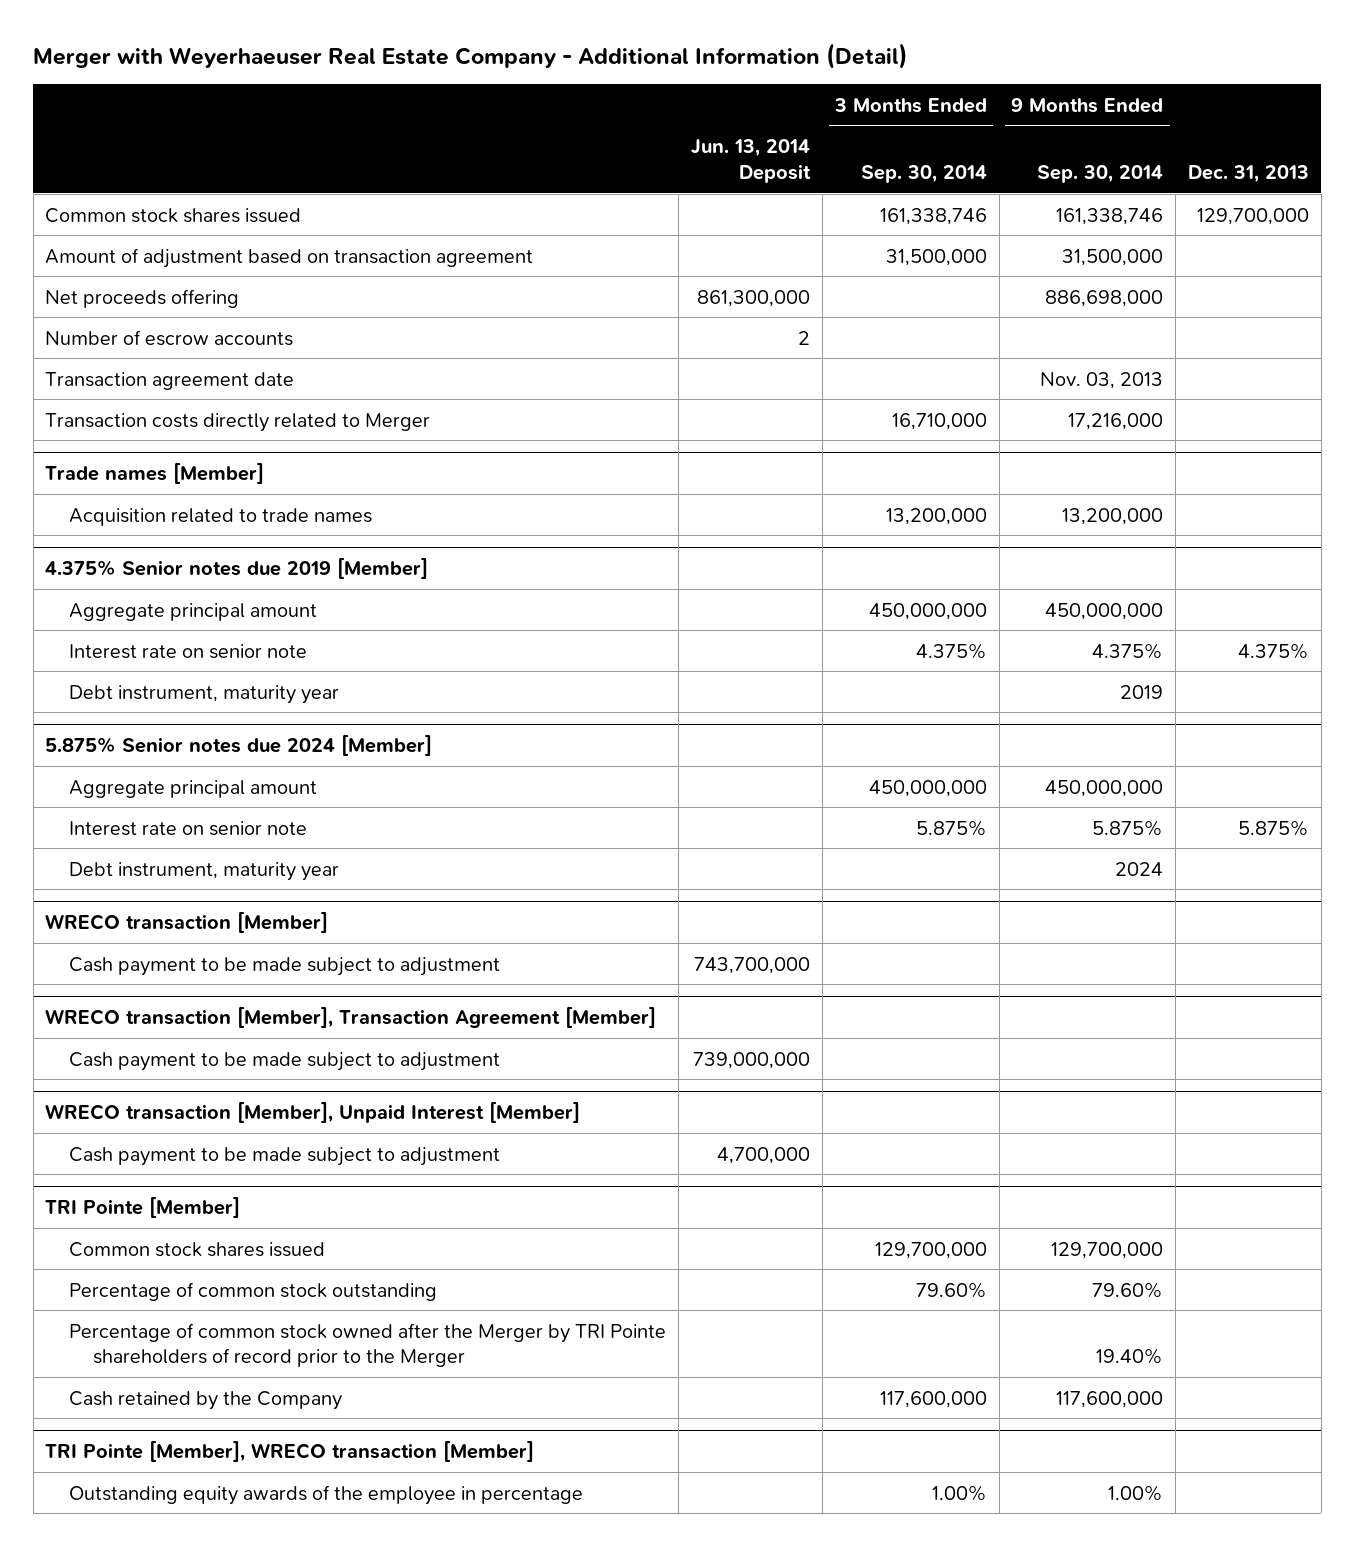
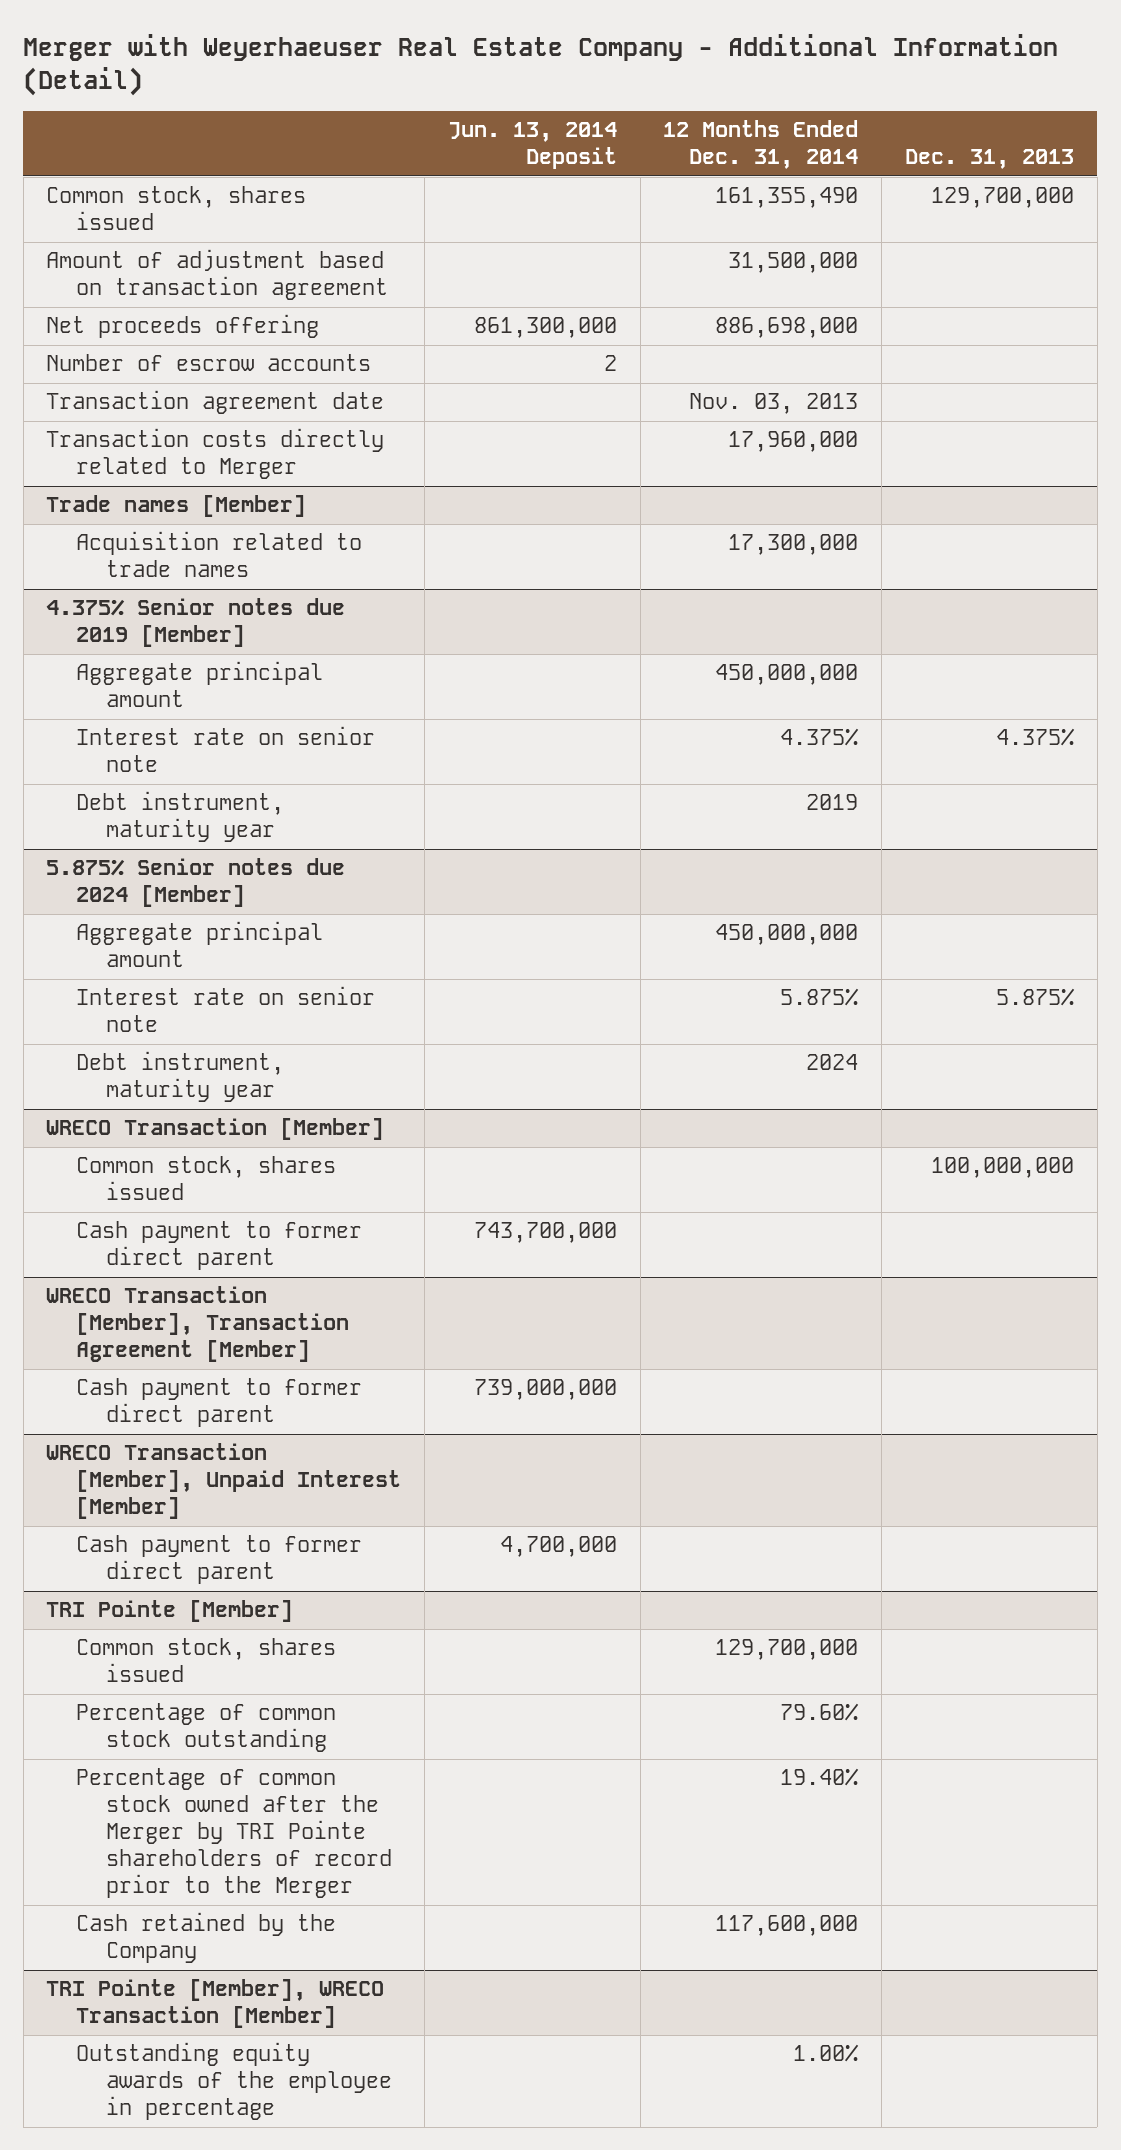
- | Jun. 13, 2014 Deposit | 3 Months Ended Sep. 30, 2014 | 9 Months Ended Sep. 30, 2014 | Dec. 31, 2013
+ | Jun. 13, 2014 Deposit | 12 Months Ended Dec. 31, 2014 | Dec. 31, 2013
- Common stock shares issued | | 161,338,746 | 161,338,746 | 129,700,000
+ Common stock, shares issued | | 161,355,490 | 129,700,000
- WRECO transaction [Member]
- Cash payment to be made subject to adjustment | 743,700,000 | | |
- WRECO transaction [Member], Transaction Agreement [Member]
- Cash payment to be made subject to adjustment | 739,000,000 | | |
- WRECO transaction [Member], Unpaid Interest [Member]
- Cash payment to be made subject to adjustment | 4,700,000 | | |
+ WRECO Transaction [Member]
+ Common stock, shares issued | | | 100,000,000
+ Cash payment to former direct parent | 743,700,000 | |
+ WRECO Transaction [Member], Transaction Agreement [Member]
+ Cash payment to former direct parent | 739,000,000 | |
+ WRECO Transaction [Member], Unpaid Interest [Member]
+ Cash payment to former direct parent | 4,700,000 | |
@ TRI Pointe [Member]
- Common stock shares issued | | 129,700,000 | 129,700,000 |
+ Common stock, shares issued | | 129,700,000 |
- TRI Pointe [Member], WRECO transaction [Member]
+ TRI Pointe [Member], WRECO Transaction [Member]

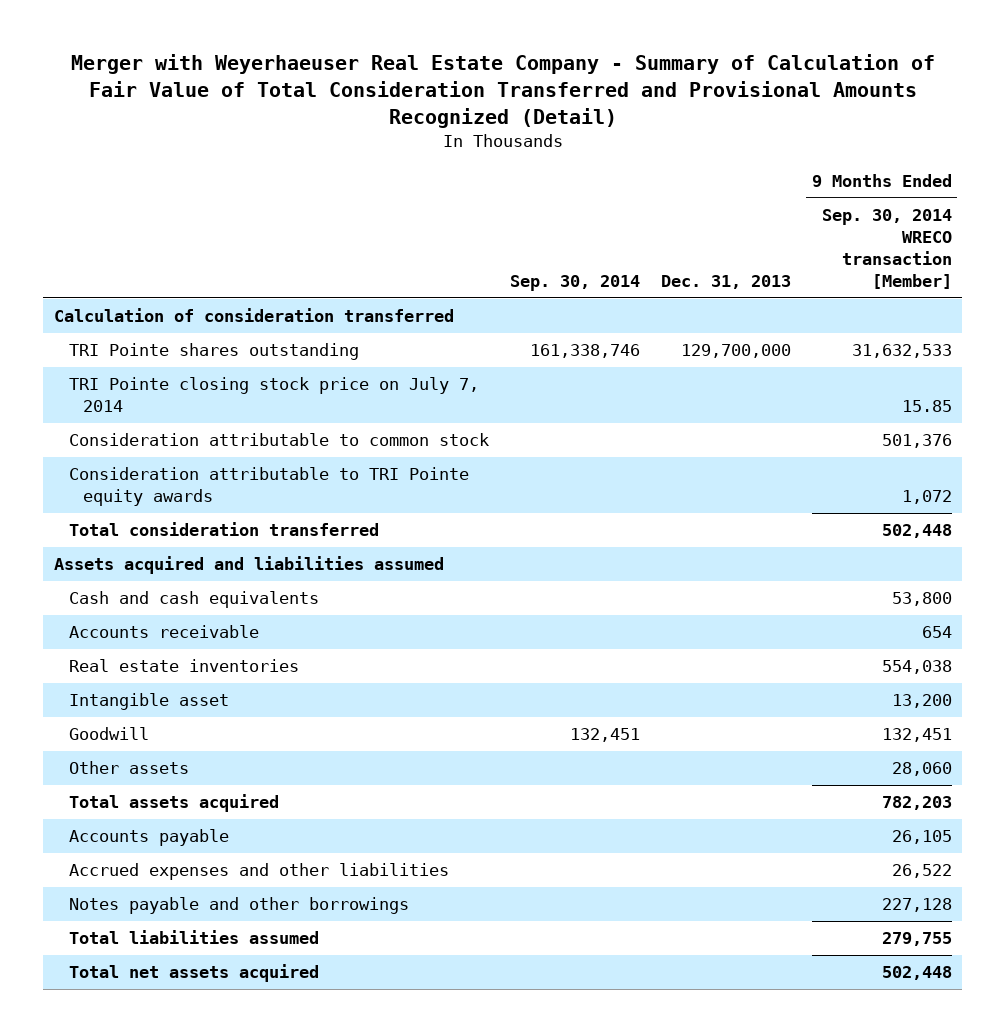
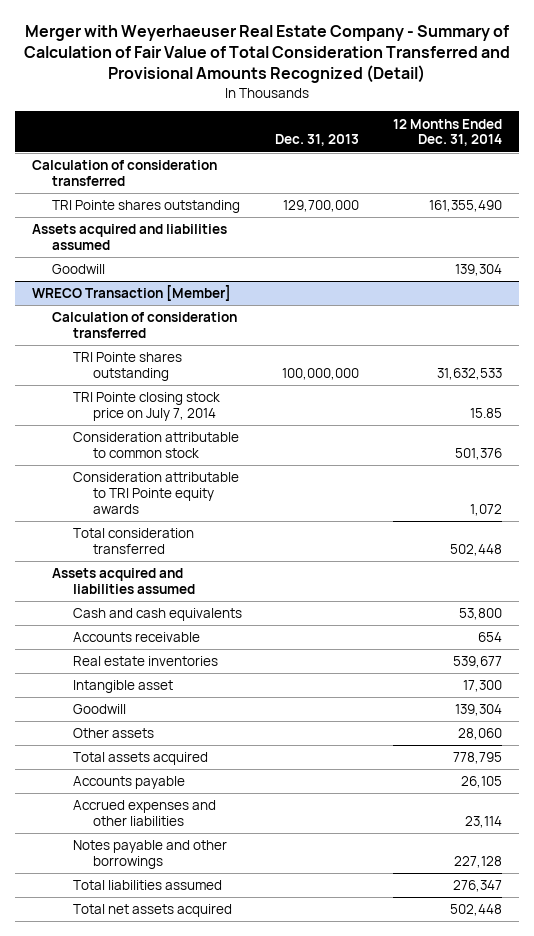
- | Sep. 30, 2014 | Dec. 31, 2013 | 9 Months Ended Sep. 30, 2014 WRECO transaction [Member]
+ | Dec. 31, 2013 | 12 Months Ended Dec. 31, 2014
- TRI Pointe closing stock price on July 7, 2014 | | | 15.85
- Consideration attributable to common stock | | | 501,376
- Consideration attributable to TRI Pointe equity awards | | | 1,072
- Total consideration transferred | | | 502,448
- Cash and cash equivalents | | | 53,800
- Accounts receivable | | | 654
- Real estate inventories | | | 554,038
- Intangible asset | | | 13,200
- Other assets | | | 28,060
- Total assets acquired | | | 782,203
- Accounts payable | | | 26,105
- Accrued expenses and other liabilities | | | 26,522
- Notes payable and other borrowings | | | 227,128
- Total liabilities assumed | | | 279,755
- Total net assets acquired | | | 502,448
+ WRECO Transaction [Member]
+ Calculation of consideration transferred
+ TRI Pointe shares outstanding | 100,000,000 | 31,632,533
+ TRI Pointe closing stock price on July 7, 2014 | | 15.85
+ Consideration attributable to common stock | | 501,376
+ Consideration attributable to TRI Pointe equity awards | | 1,072
+ Total consideration transferred | | 502,448
+ Assets acquired and liabilities assumed
+ Cash and cash equivalents | | 53,800
+ Accounts receivable | | 654
+ Real estate inventories | | 539,677
+ Intangible asset | | 17,300
+ Goodwill | | 139,304
+ Other assets | | 28,060
+ Total assets acquired | | 778,795
+ Accounts payable | | 26,105
+ Accrued expenses and other liabilities | | 23,114
+ Notes payable and other borrowings | | 227,128
+ Total liabilities assumed | | 276,347
+ Total net assets acquired | | 502,448

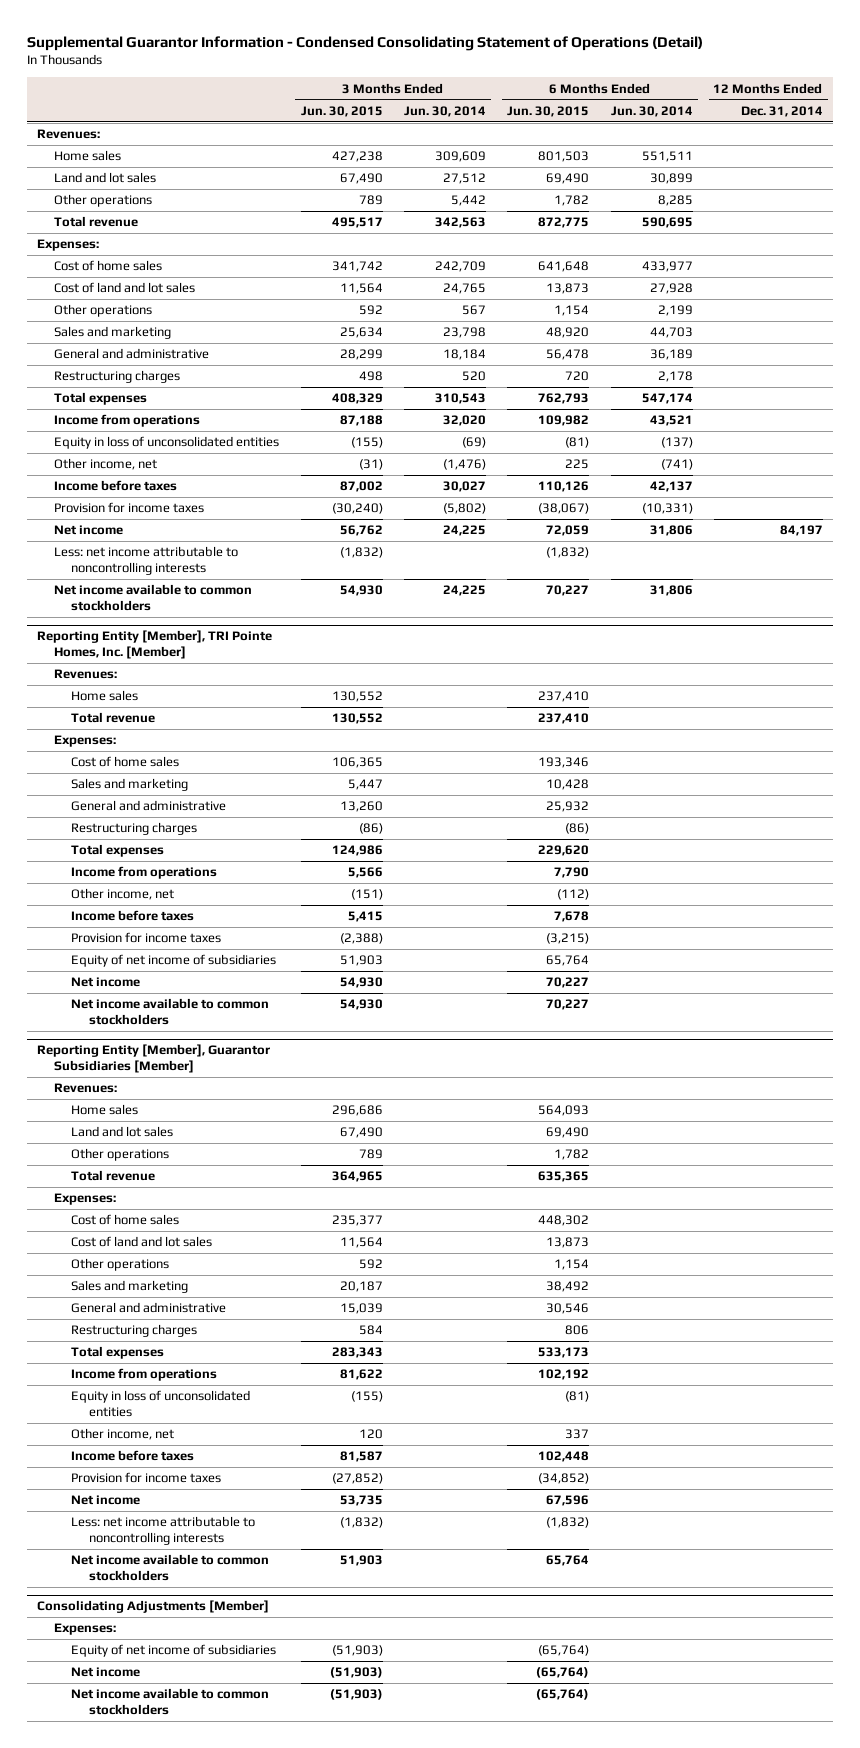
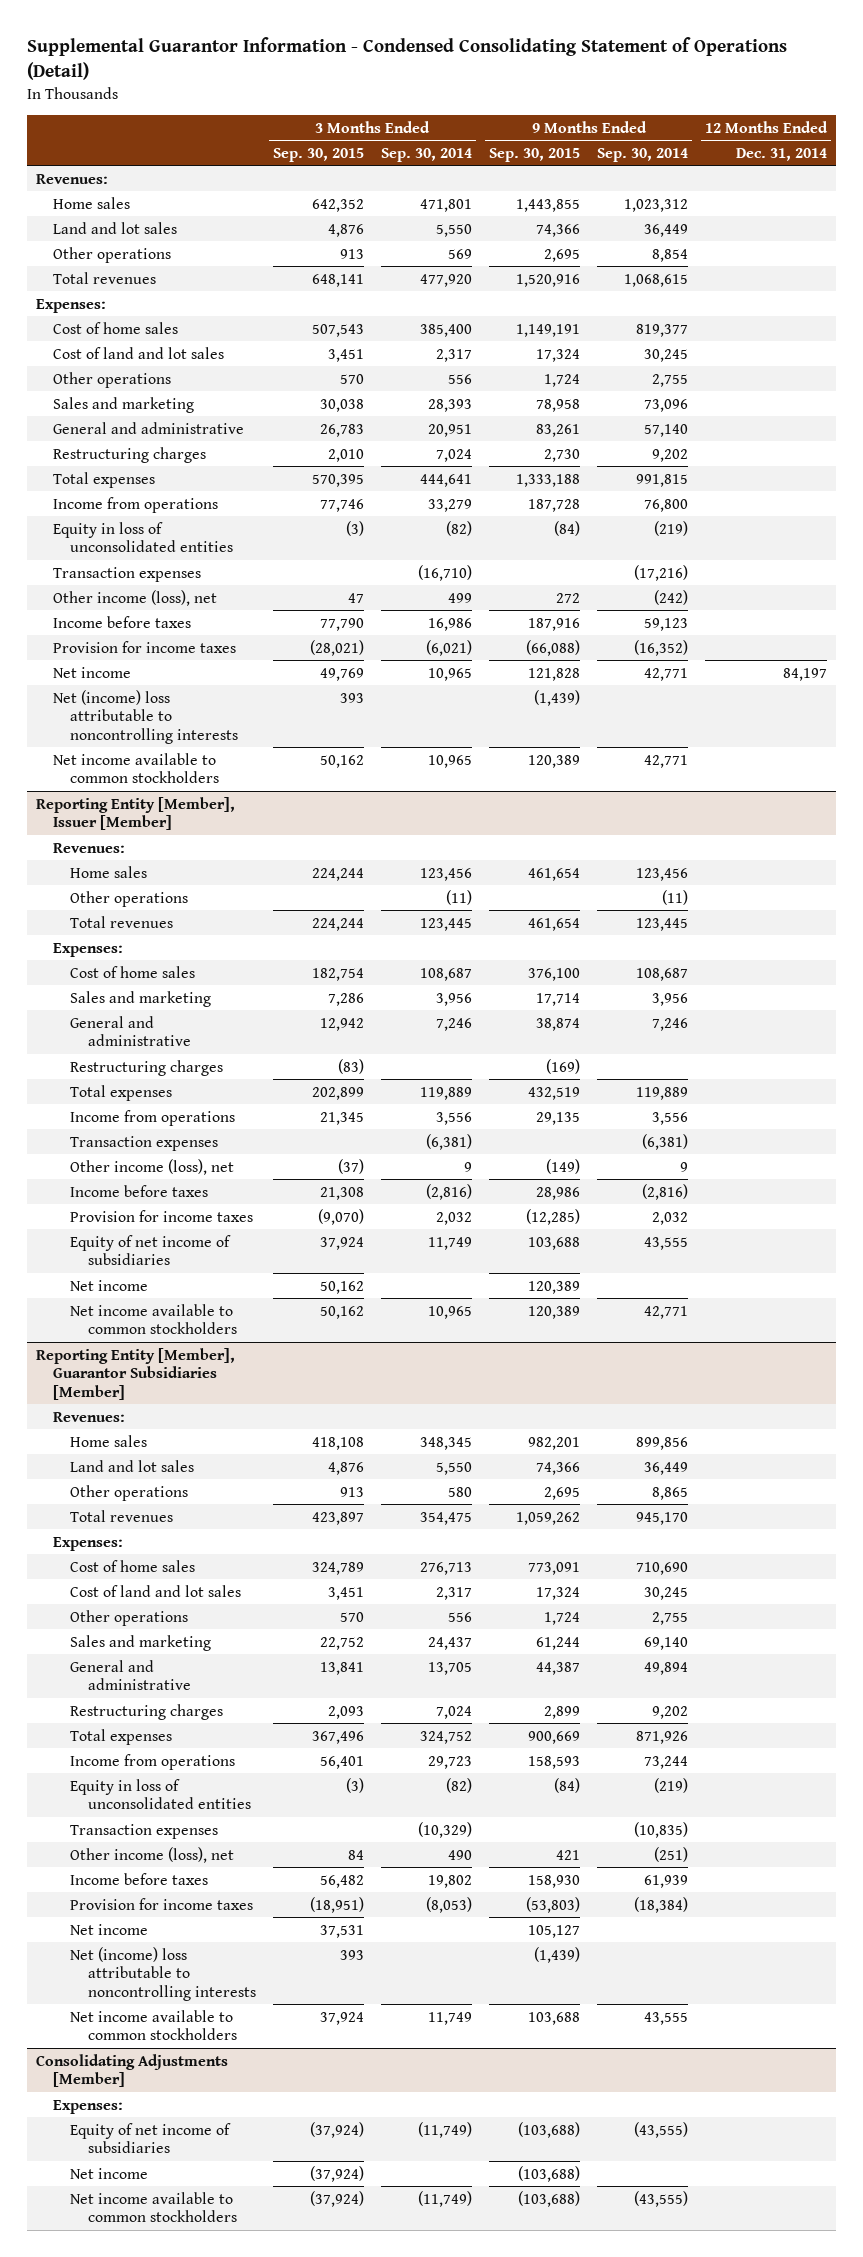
- | 3 Months Ended Jun. 30, 2015 | 3 Months Ended Jun. 30, 2014 | 6 Months Ended Jun. 30, 2015 | 6 Months Ended Jun. 30, 2014 | 12 Months Ended Dec. 31, 2014
+ | 3 Months Ended Sep. 30, 2015 | 3 Months Ended Sep. 30, 2014 | 9 Months Ended Sep. 30, 2015 | 9 Months Ended Sep. 30, 2014 | 12 Months Ended Dec. 31, 2014
- Total revenue | 495,517 | 342,563 | 872,775 | 590,695 |
+ Total revenues | 648,141 | 477,920 | 1,520,916 | 1,068,615 |
- Other income, net | (31) | (1,476) | 225 | (741) |
+ Transaction expenses | | (16,710) | | (17,216) |
+ Other income (loss), net | 47 | 499 | 272 | (242) |
- Less: net income attributable to noncontrolling interests | (1,832) | | (1,832) | |
+ Net (income) loss attributable to noncontrolling interests | 393 | | (1,439) | |
- Reporting Entity [Member], TRI Pointe Homes, Inc. [Member]
- Revenues:
- Home sales | 130,552 | | 237,410 | |
- Total revenue | 130,552 | | 237,410 | |
- Expenses:
- Cost of home sales | 106,365 | | 193,346 | |
- Sales and marketing | 5,447 | | 10,428 | |
- General and administrative | 13,260 | | 25,932 | |
- Restructuring charges | (86) | | (86) | |
- Total expenses | 124,986 | | 229,620 | |
- Income from operations | 5,566 | | 7,790 | |
- Other income, net | (151) | | (112) | |
- Income before taxes | 5,415 | | 7,678 | |
- Provision for income taxes | (2,388) | | (3,215) | |
- Equity of net income of subsidiaries | 51,903 | | 65,764 | |
- Net income | 54,930 | | 70,227 | |
- Net income available to common stockholders | 54,930 | | 70,227 | |
+ Reporting Entity [Member], Issuer [Member]
+ Revenues:
+ Home sales | 224,244 | 123,456 | 461,654 | 123,456 |
+ Other operations | | (11) | | (11) |
+ Total revenues | 224,244 | 123,445 | 461,654 | 123,445 |
+ Expenses:
+ Cost of home sales | 182,754 | 108,687 | 376,100 | 108,687 |
+ Sales and marketing | 7,286 | 3,956 | 17,714 | 3,956 |
+ General and administrative | 12,942 | 7,246 | 38,874 | 7,246 |
+ Restructuring charges | (83) | | (169) | |
+ Total expenses | 202,899 | 119,889 | 432,519 | 119,889 |
+ Income from operations | 21,345 | 3,556 | 29,135 | 3,556 |
+ Transaction expenses | | (6,381) | | (6,381) |
+ Other income (loss), net | (37) | 9 | (149) | 9 |
+ Income before taxes | 21,308 | (2,816) | 28,986 | (2,816) |
+ Provision for income taxes | (9,070) | 2,032 | (12,285) | 2,032 |
+ Equity of net income of subsidiaries | 37,924 | 11,749 | 103,688 | 43,555 |
+ Net income | 50,162 | | 120,389 | |
+ Net income available to common stockholders | 50,162 | 10,965 | 120,389 | 42,771 |
@ Reporting Entity [Member], Guarantor Subsidiaries [Member]
- Total revenue | 364,965 | | 635,365 | |
+ Total revenues | 423,897 | 354,475 | 1,059,262 | 945,170 |
- Other income, net | 120 | | 337 | |
+ Transaction expenses | | (10,329) | | (10,835) |
+ Other income (loss), net | 84 | 490 | 421 | (251) |
- Less: net income attributable to noncontrolling interests | (1,832) | | (1,832) | |
+ Net (income) loss attributable to noncontrolling interests | 393 | | (1,439) | |

